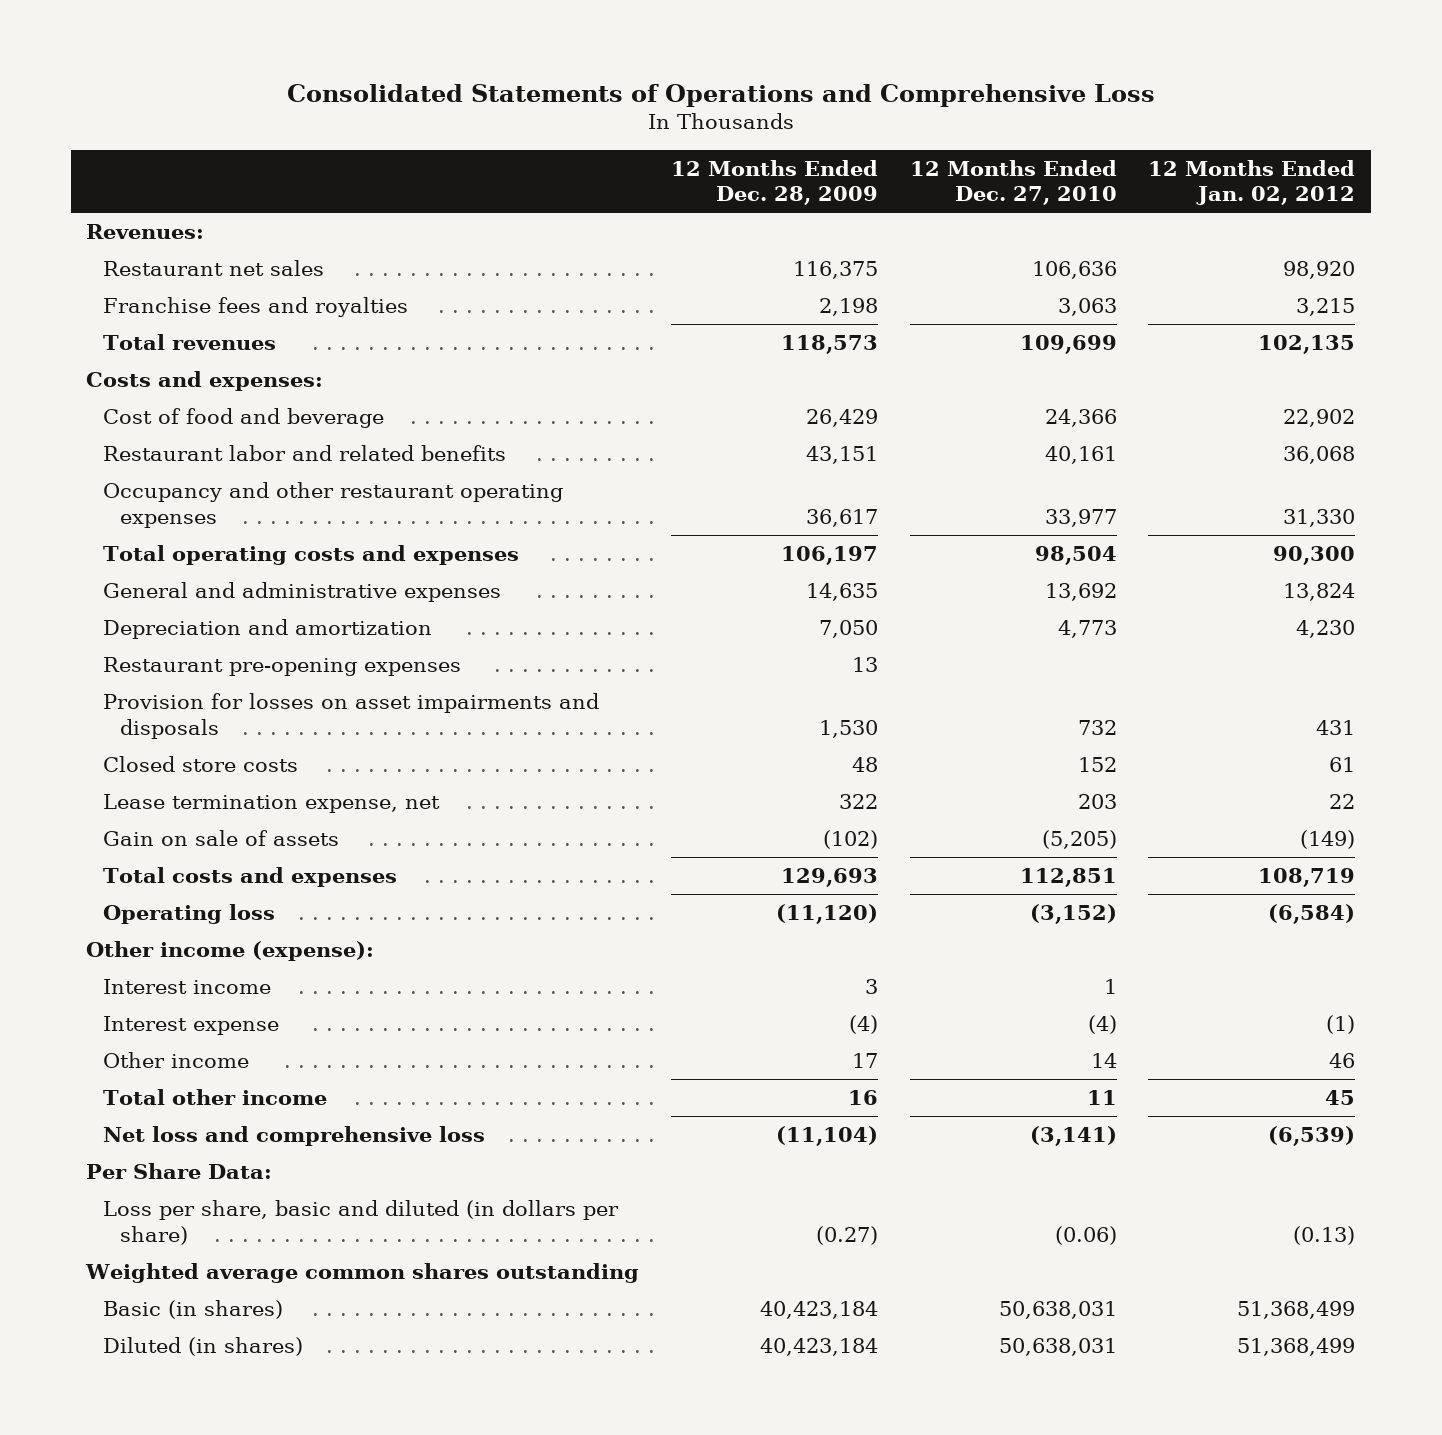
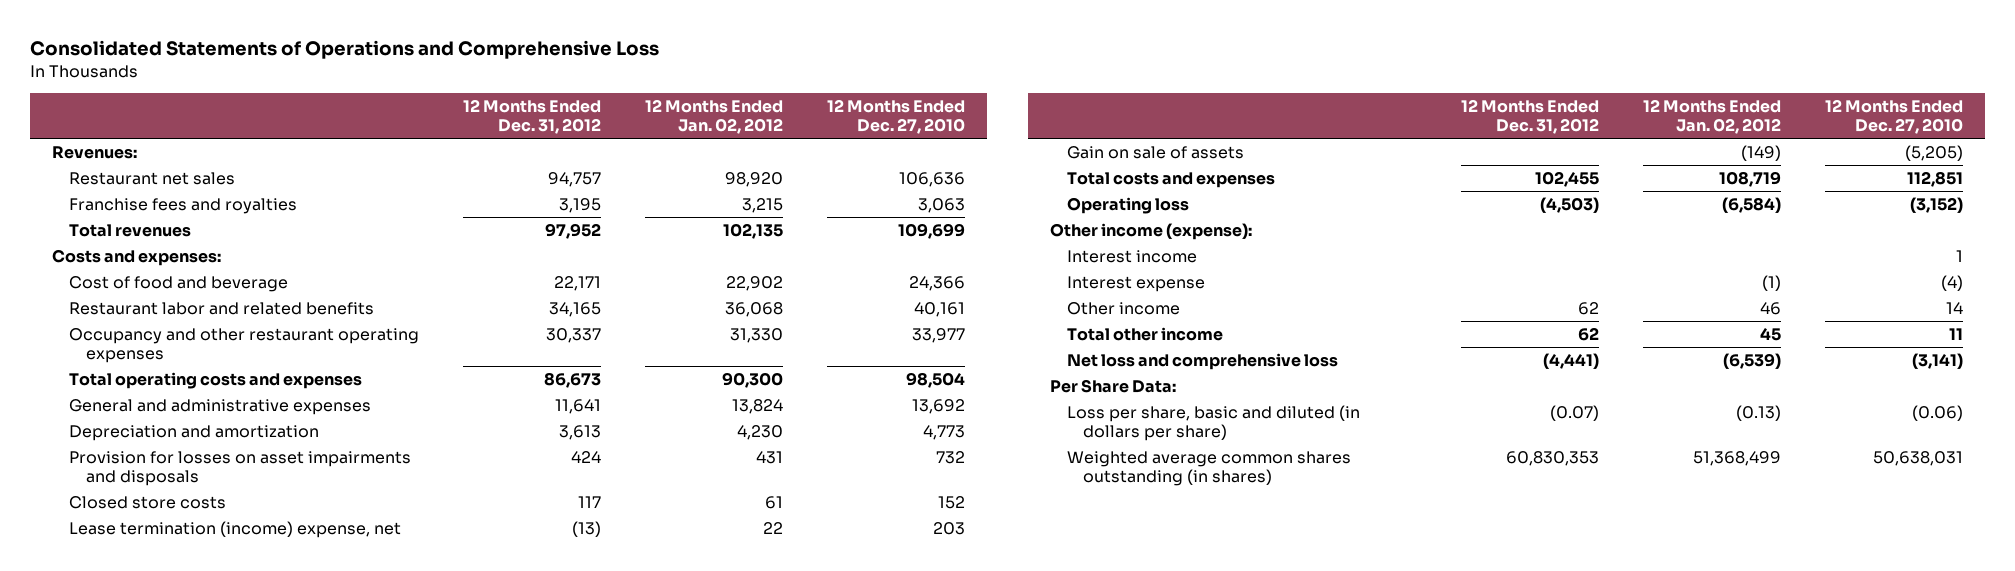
- | 12 Months Ended Dec. 28, 2009 | 12 Months Ended Dec. 27, 2010 | 12 Months Ended Jan. 02, 2012
+ | 12 Months Ended Dec. 31, 2012 | 12 Months Ended Jan. 02, 2012 | 12 Months Ended Dec. 27, 2010
- Restaurant pre-opening expenses | 13 | |
- Lease termination expense, net | 322 | 203 | 22
+ Lease termination (income) expense, net | (13) | 22 | 203
- Weighted average common shares outstanding
- Basic (in shares) | 40,423,184 | 50,638,031 | 51,368,499
- Diluted (in shares) | 40,423,184 | 50,638,031 | 51,368,499
+ Weighted average common shares outstanding (in shares) | 60,830,353 | 51,368,499 | 50,638,031

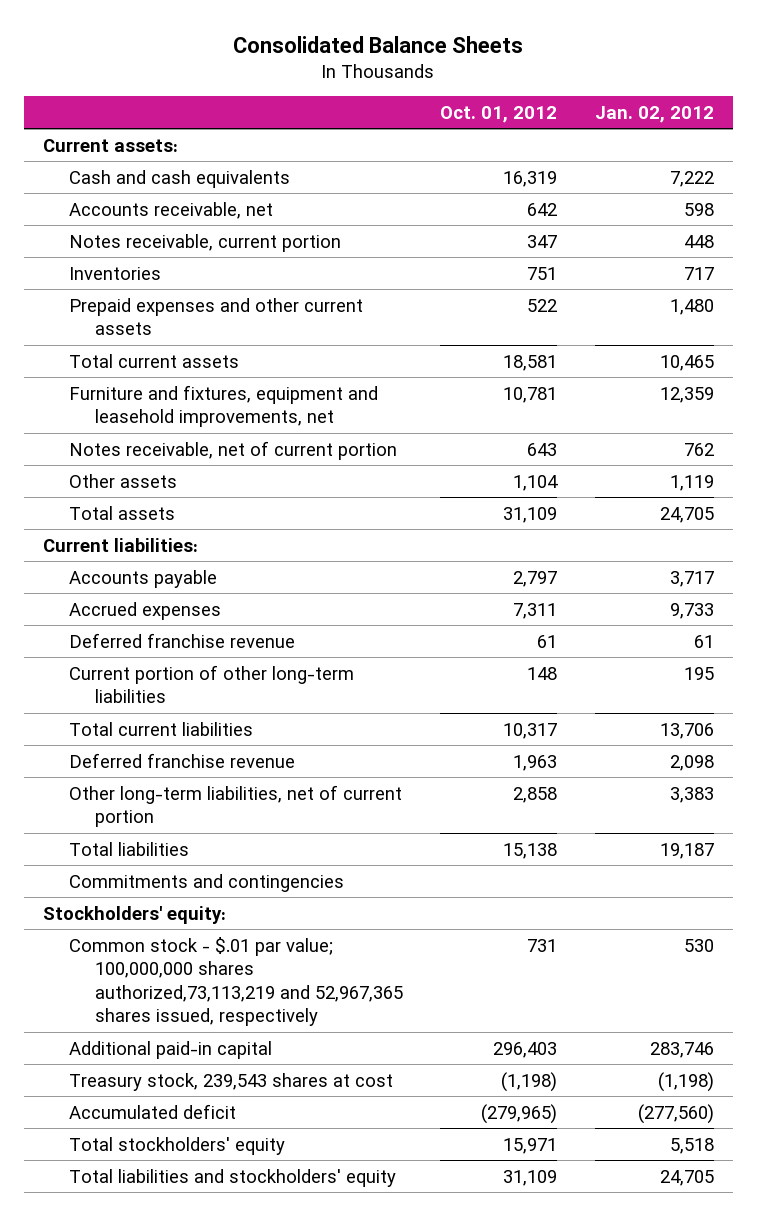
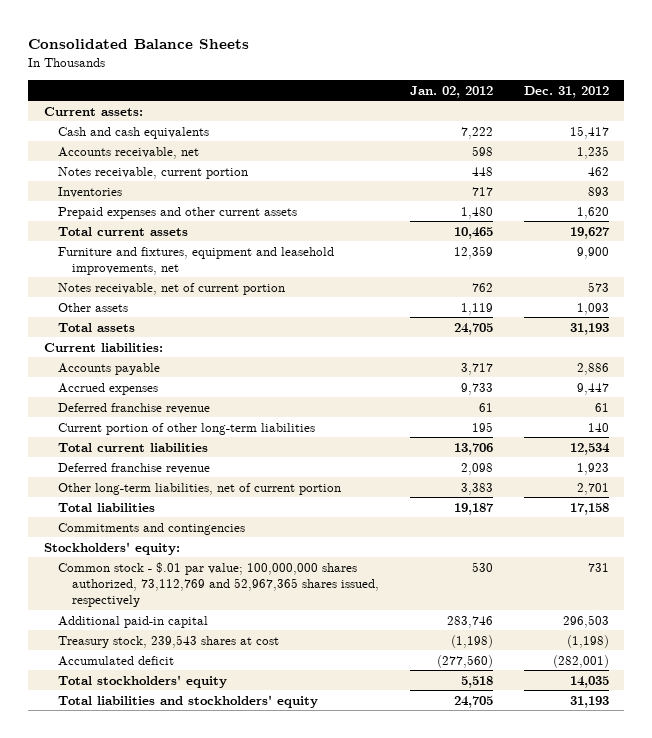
- | Oct. 01, 2012 | Jan. 02, 2012
+ | Jan. 02, 2012 | Dec. 31, 2012
- Common stock - $.01 par value; 100,000,000 shares authorized,73,113,219 and 52,967,365 shares issued, respectively | 731 | 530
+ Common stock - $.01 par value; 100,000,000 shares authorized, 73,112,769 and 52,967,365 shares issued, respectively | 530 | 731

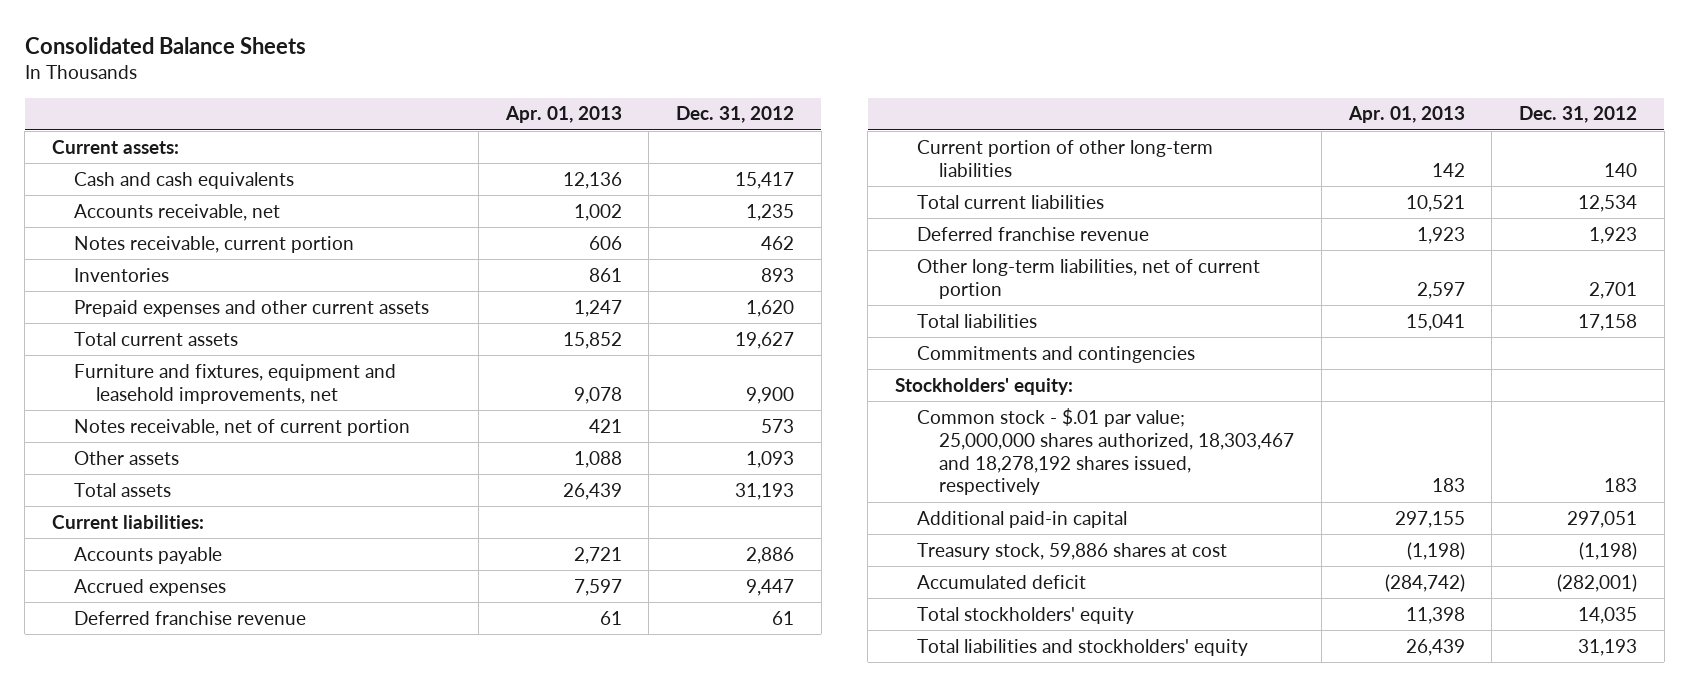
- | Jan. 02, 2012 | Dec. 31, 2012
+ | Apr. 01, 2013 | Dec. 31, 2012
- Common stock - $.01 par value; 100,000,000 shares authorized, 73,112,769 and 52,967,365 shares issued, respectively | 530 | 731
- Additional paid-in capital | 283,746 | 296,503
- Treasury stock, 239,543 shares at cost | (1,198) | (1,198)
+ Common stock - $.01 par value; 25,000,000 shares authorized, 18,303,467 and 18,278,192 shares issued, respectively | 183 | 183
+ Additional paid-in capital | 297,155 | 297,051
+ Treasury stock, 59,886 shares at cost | (1,198) | (1,198)

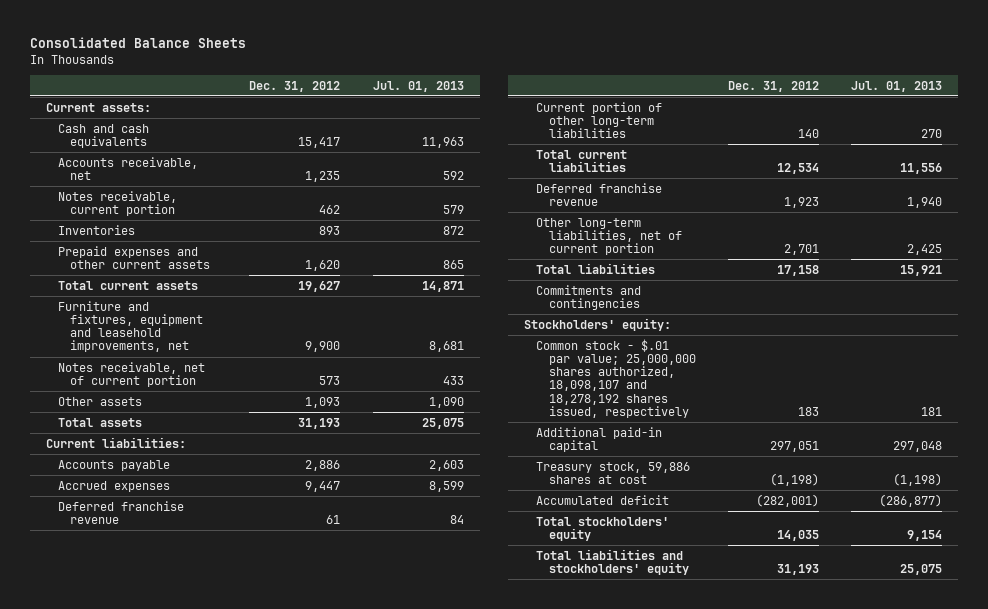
- | Apr. 01, 2013 | Dec. 31, 2012
+ | Dec. 31, 2012 | Jul. 01, 2013
- Common stock - $.01 par value; 25,000,000 shares authorized, 18,303,467 and 18,278,192 shares issued, respectively | 183 | 183
+ Common stock - $.01 par value; 25,000,000 shares authorized, 18,098,107 and 18,278,192 shares issued, respectively | 183 | 181

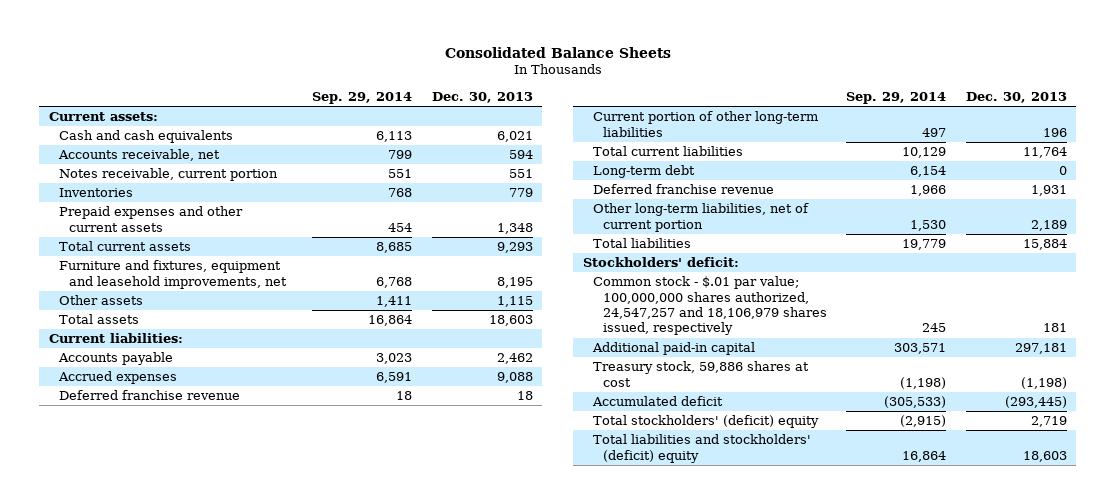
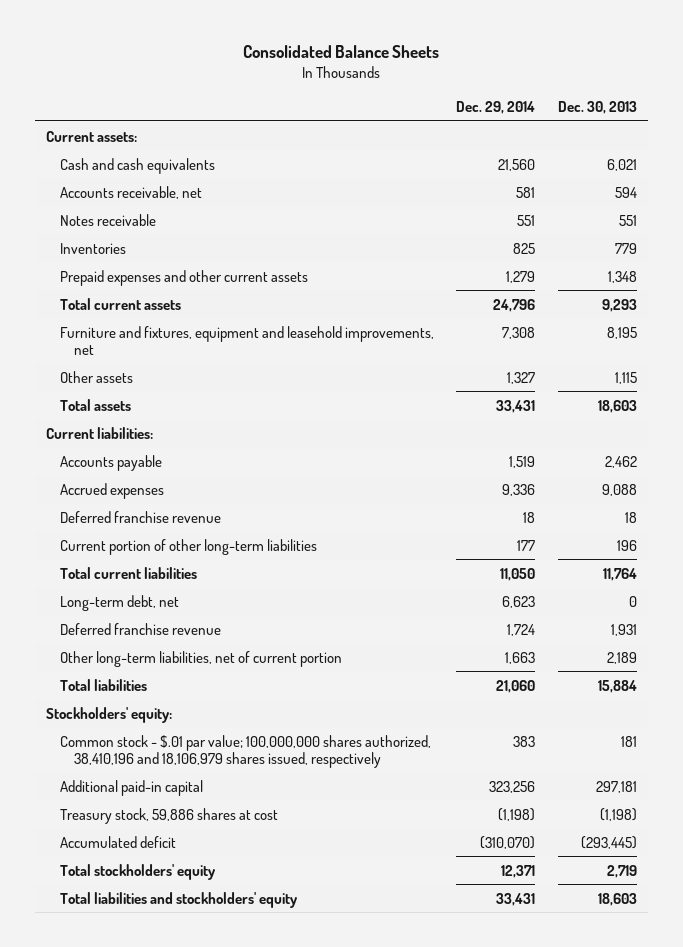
- | Sep. 29, 2014 | Dec. 30, 2013
+ | Dec. 29, 2014 | Dec. 30, 2013
- Notes receivable, current portion | 551 | 551
+ Notes receivable | 551 | 551
- Long-term debt | 6,154 | 0
+ Long-term debt, net | 6,623 | 0
- Stockholders' deficit:
- Common stock - $.01 par value; 100,000,000 shares authorized, 24,547,257 and 18,106,979 shares issued, respectively | 245 | 181
+ Stockholders' equity:
+ Common stock - $.01 par value; 100,000,000 shares authorized, 38,410,196 and 18,106,979 shares issued, respectively | 383 | 181
- Total stockholders' (deficit) equity | (2,915) | 2,719
- Total liabilities and stockholders' (deficit) equity | 16,864 | 18,603
+ Total stockholders' equity | 12,371 | 2,719
+ Total liabilities and stockholders' equity | 33,431 | 18,603

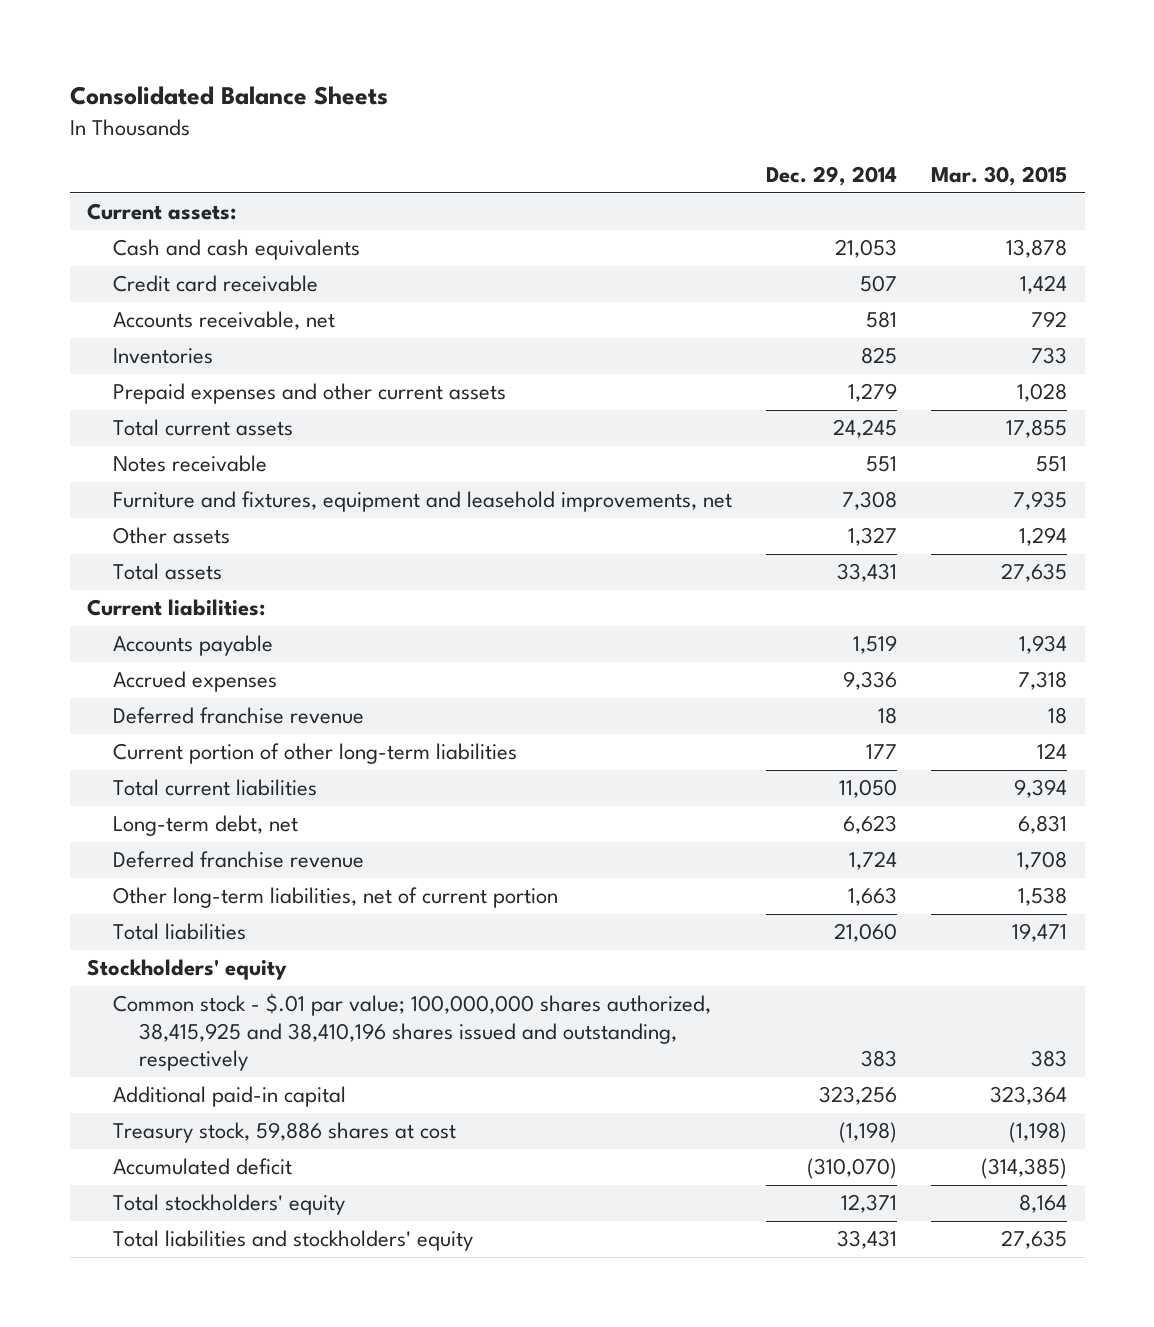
- | Dec. 29, 2014 | Dec. 30, 2013
+ | Dec. 29, 2014 | Mar. 30, 2015
- Cash and cash equivalents | 21,560 | 6,021
+ Cash and cash equivalents | 21,053 | 13,878
+ Credit card receivable | 507 | 1,424
- Total current assets | 24,796 | 9,293
+ Total current assets | 24,245 | 17,855
moved down: Notes receivable | 551 | 551
- Stockholders' equity:
- Common stock - $.01 par value; 100,000,000 shares authorized, 38,410,196 and 18,106,979 shares issued, respectively | 383 | 181
+ Stockholders' equity
+ Common stock - $.01 par value; 100,000,000 shares authorized, 38,415,925 and 38,410,196 shares issued and outstanding, respectively | 383 | 383

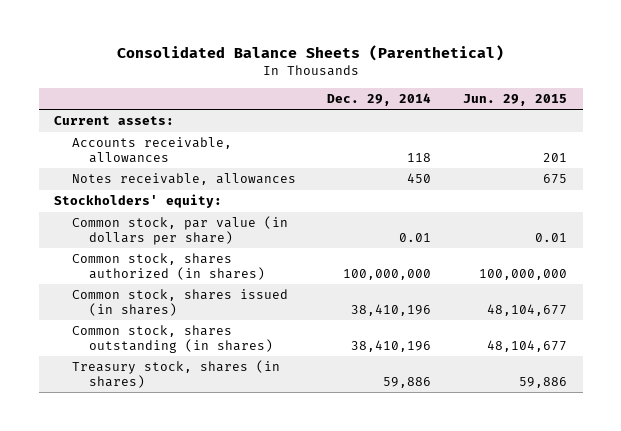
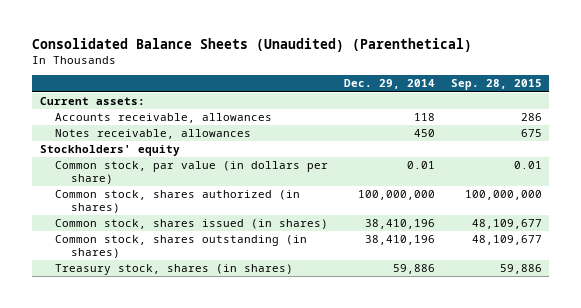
- Consolidated Balance Sheets (Parenthetical)
+ Consolidated Balance Sheets (Unaudited) (Parenthetical)
- | Dec. 29, 2014 | Jun. 29, 2015
+ | Dec. 29, 2014 | Sep. 28, 2015
- Stockholders' equity:
+ Stockholders' equity

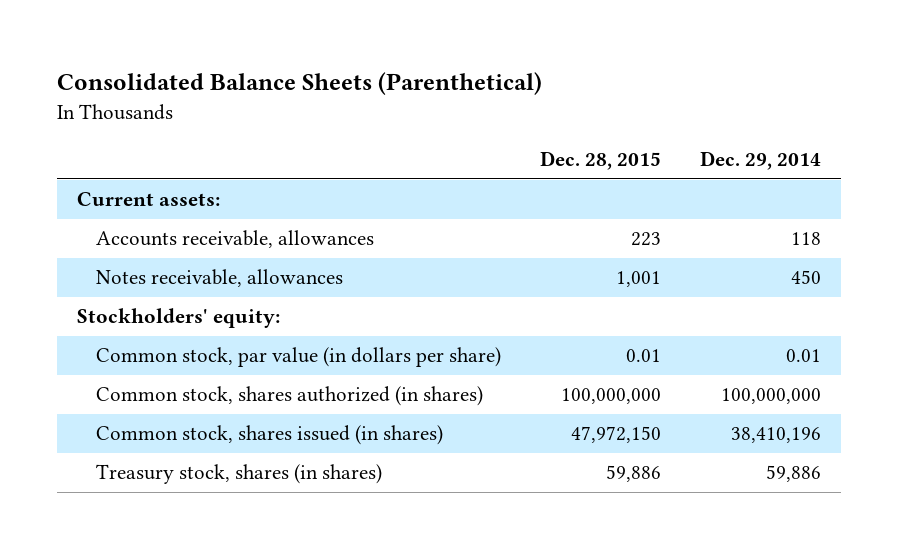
- Consolidated Balance Sheets (Unaudited) (Parenthetical)
+ Consolidated Balance Sheets (Parenthetical)
- | Dec. 29, 2014 | Sep. 28, 2015
+ | Dec. 28, 2015 | Dec. 29, 2014
- Stockholders' equity
+ Stockholders' equity:
- Common stock, shares outstanding (in shares) | 38,410,196 | 48,109,677

